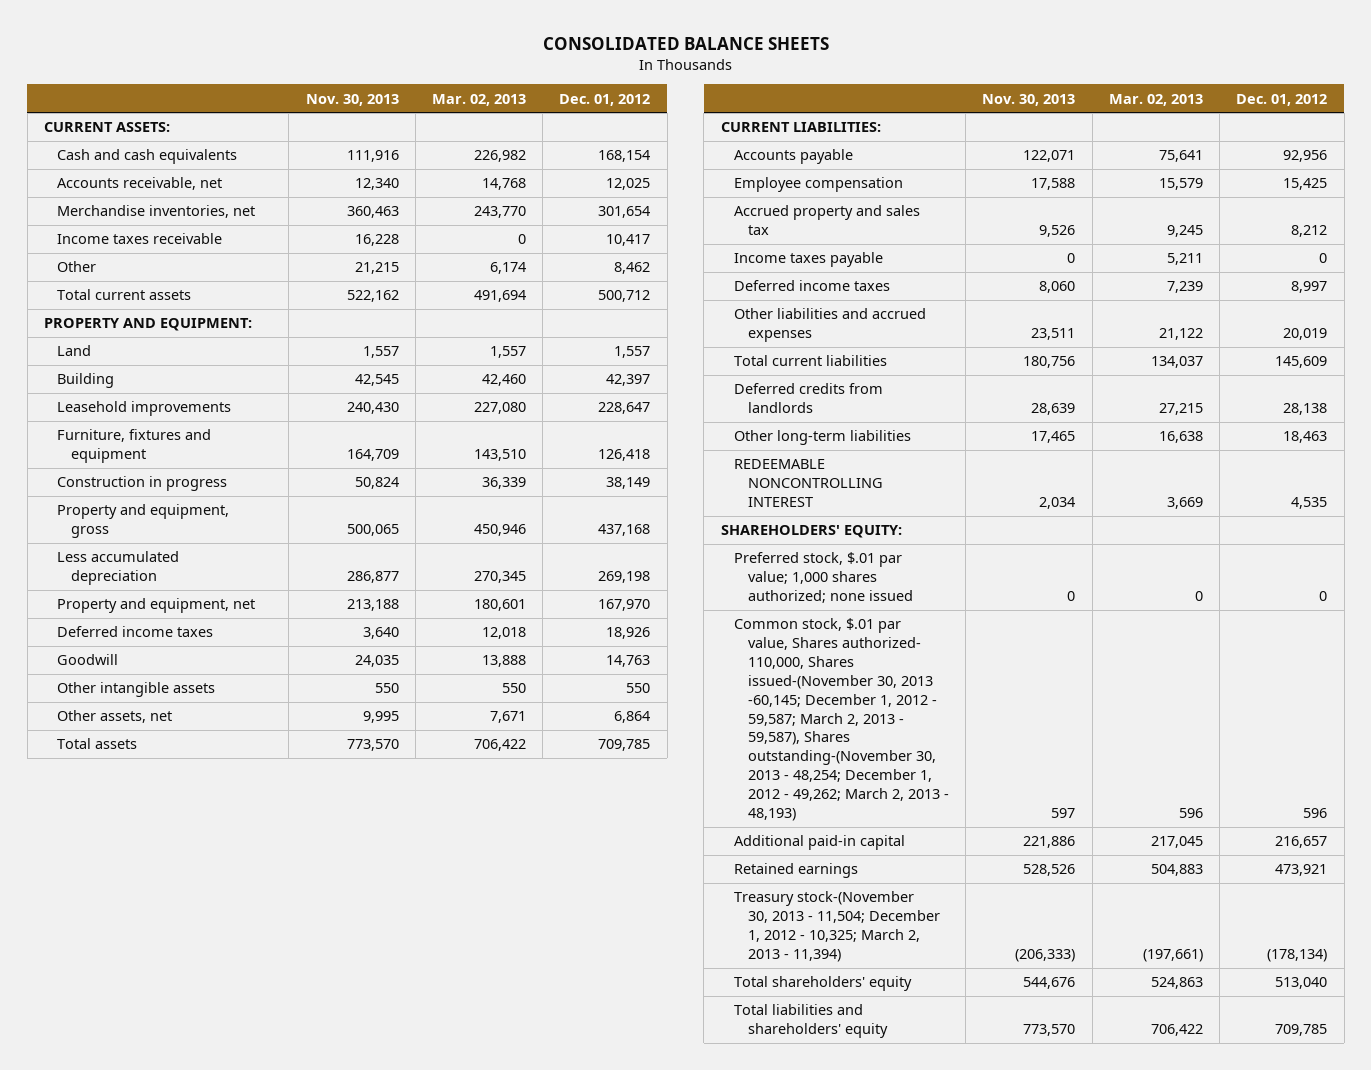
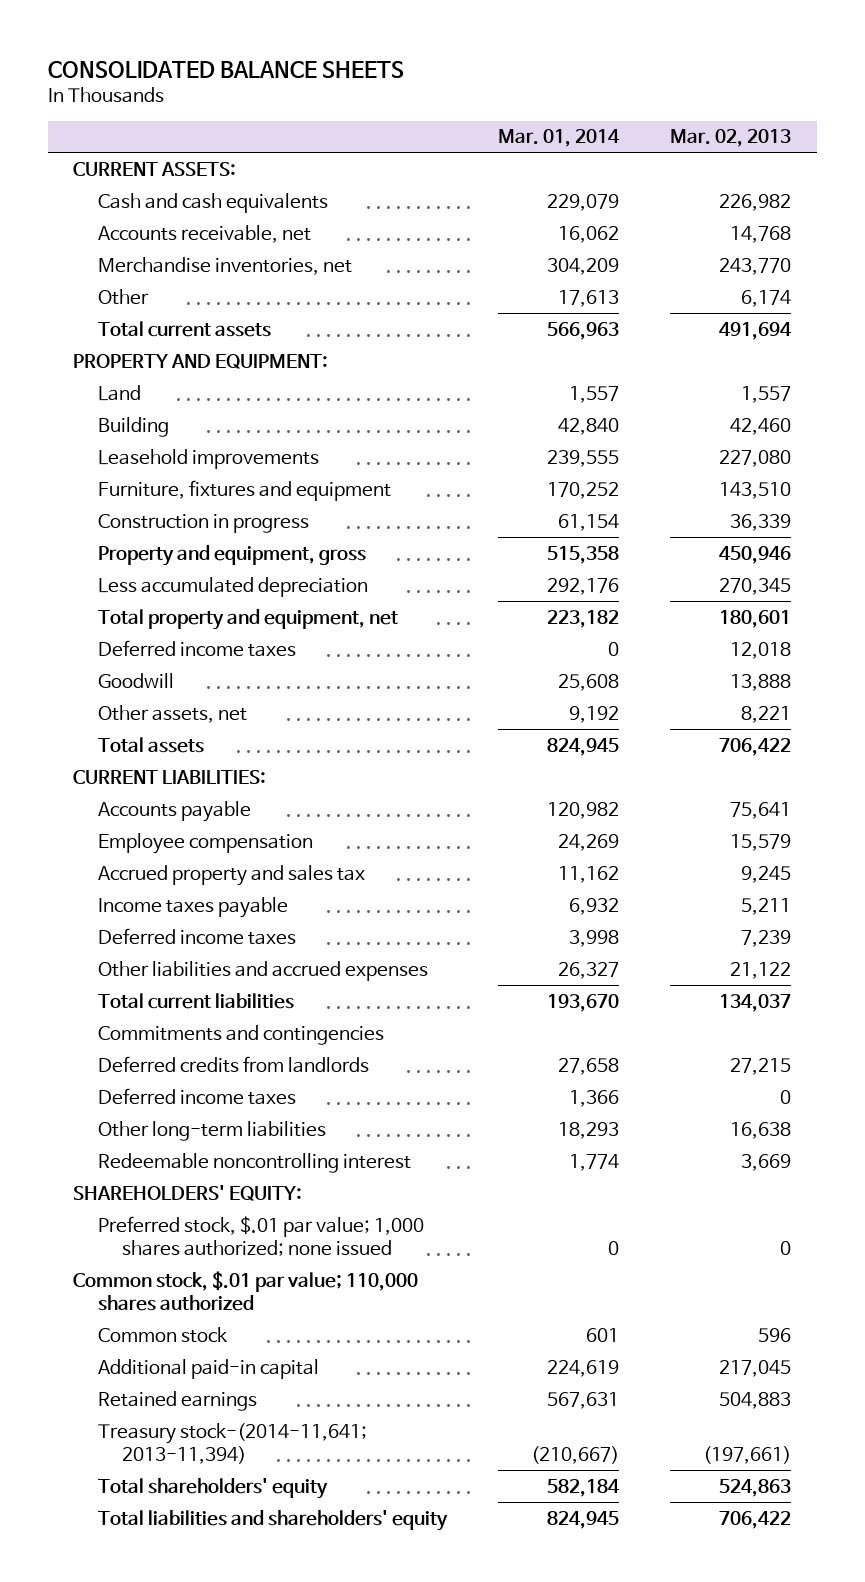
- | Nov. 30, 2013 | Mar. 02, 2013 | Dec. 01, 2012
+ | Mar. 01, 2014 | Mar. 02, 2013
- Income taxes receivable | 16,228 | 0 | 10,417
- Property and equipment, net | 213,188 | 180,601 | 167,970
+ Total property and equipment, net | 223,182 | 180,601
- Other intangible assets | 550 | 550 | 550
- Other assets, net | 9,995 | 7,671 | 6,864
+ Other assets, net | 9,192 | 8,221
+ Commitments and contingencies
+ Deferred income taxes | 1,366 | 0
- REDEEMABLE NONCONTROLLING INTEREST | 2,034 | 3,669 | 4,535
+ Redeemable noncontrolling interest | 1,774 | 3,669
- Common stock, $.01 par value, Shares authorized- 110,000, Shares issued-(November 30, 2013 -60,145; December 1, 2012 - 59,587; March 2, 2013 - 59,587), Shares outstanding-(November 30, 2013 - 48,254; December 1, 2012 - 49,262; March 2, 2013 - 48,193) | 597 | 596 | 596
+ Common stock, $.01 par value; 110,000 shares authorized
+ Common stock | 601 | 596
- Treasury stock-(November 30, 2013 - 11,504; December 1, 2012 - 10,325; March 2, 2013 - 11,394) | (206,333) | (197,661) | (178,134)
+ Treasury stock-(2014-11,641; 2013-11,394) | (210,667) | (197,661)

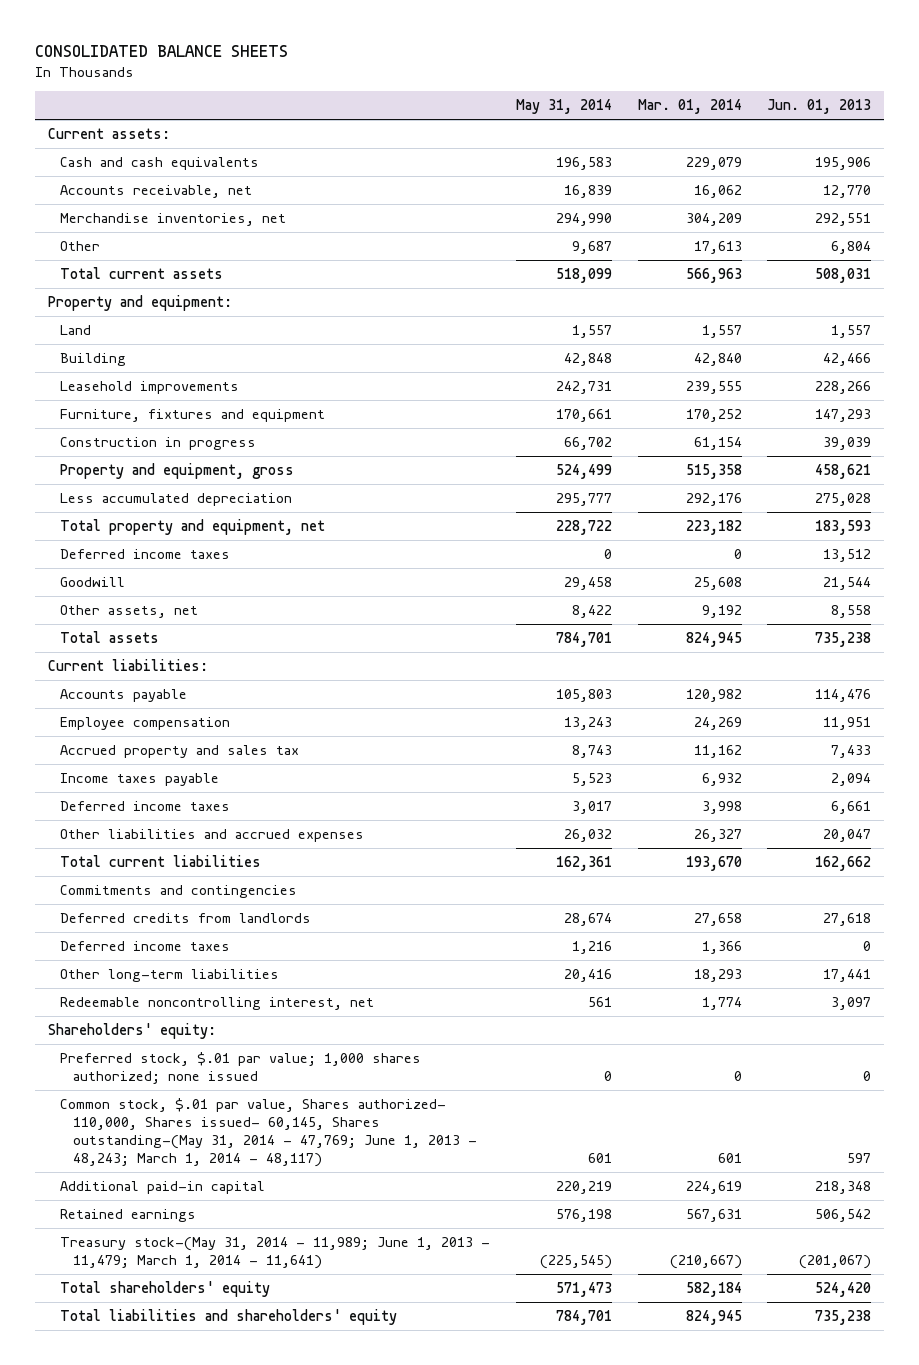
- | Mar. 01, 2014 | Mar. 02, 2013
+ | May 31, 2014 | Mar. 01, 2014 | Jun. 01, 2013
- CURRENT ASSETS:
+ Current assets:
- PROPERTY AND EQUIPMENT:
+ Property and equipment:
- CURRENT LIABILITIES:
+ Current liabilities:
- Redeemable noncontrolling interest | 1,774 | 3,669
- SHAREHOLDERS' EQUITY:
+ Redeemable noncontrolling interest, net | 561 | 1,774 | 3,097
+ Shareholders' equity:
- Common stock, $.01 par value; 110,000 shares authorized
- Common stock | 601 | 596
+ Common stock, $.01 par value, Shares authorized- 110,000, Shares issued- 60,145, Shares outstanding-(May 31, 2014 - 47,769; June 1, 2013 - 48,243; March 1, 2014 - 48,117) | 601 | 601 | 597
- Treasury stock-(2014-11,641; 2013-11,394) | (210,667) | (197,661)
+ Treasury stock-(May 31, 2014 - 11,989; June 1, 2013 - 11,479; March 1, 2014 - 11,641) | (225,545) | (210,667) | (201,067)

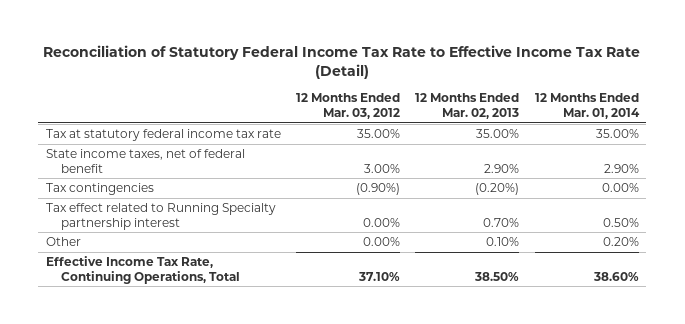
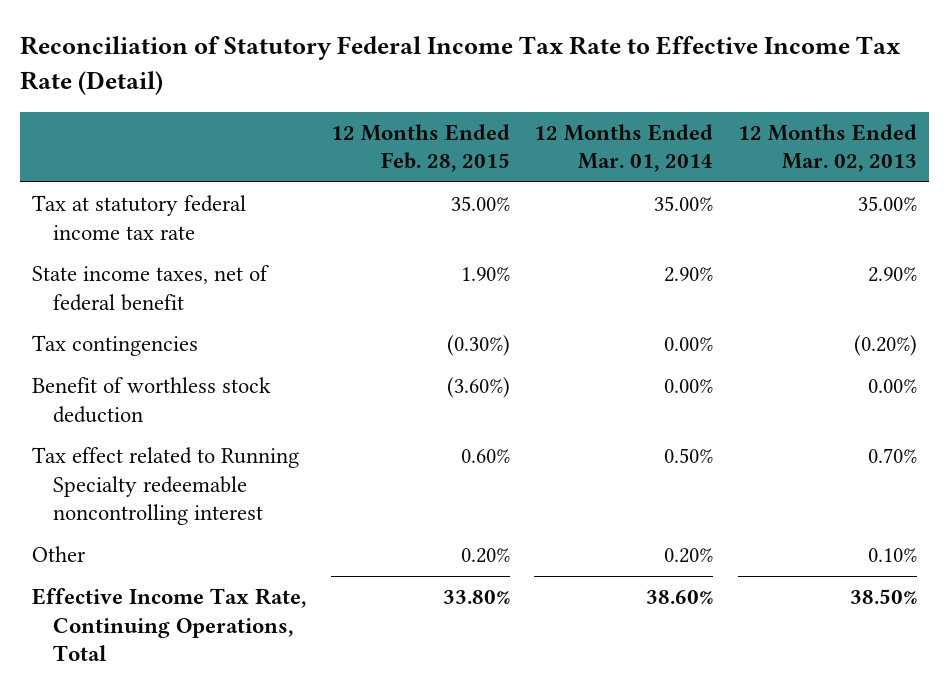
- | 12 Months Ended Mar. 03, 2012 | 12 Months Ended Mar. 02, 2013 | 12 Months Ended Mar. 01, 2014
+ | 12 Months Ended Feb. 28, 2015 | 12 Months Ended Mar. 01, 2014 | 12 Months Ended Mar. 02, 2013
- Tax effect related to Running Specialty partnership interest | 0.00% | 0.70% | 0.50%
+ Benefit of worthless stock deduction | (3.60%) | 0.00% | 0.00%
+ Tax effect related to Running Specialty redeemable noncontrolling interest | 0.60% | 0.50% | 0.70%

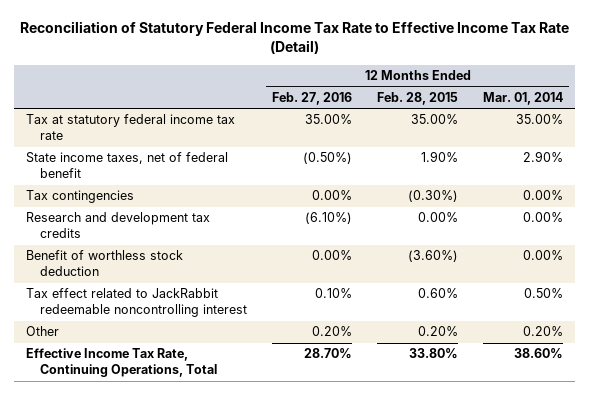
- | 12 Months Ended Feb. 28, 2015 | 12 Months Ended Mar. 01, 2014 | 12 Months Ended Mar. 02, 2013
+ | 12 Months Ended Feb. 27, 2016 | 12 Months Ended Feb. 28, 2015 | 12 Months Ended Mar. 01, 2014
+ Research and development tax credits | (6.10%) | 0.00% | 0.00%
- Tax effect related to Running Specialty redeemable noncontrolling interest | 0.60% | 0.50% | 0.70%
+ Tax effect related to JackRabbit redeemable noncontrolling interest | 0.10% | 0.60% | 0.50%

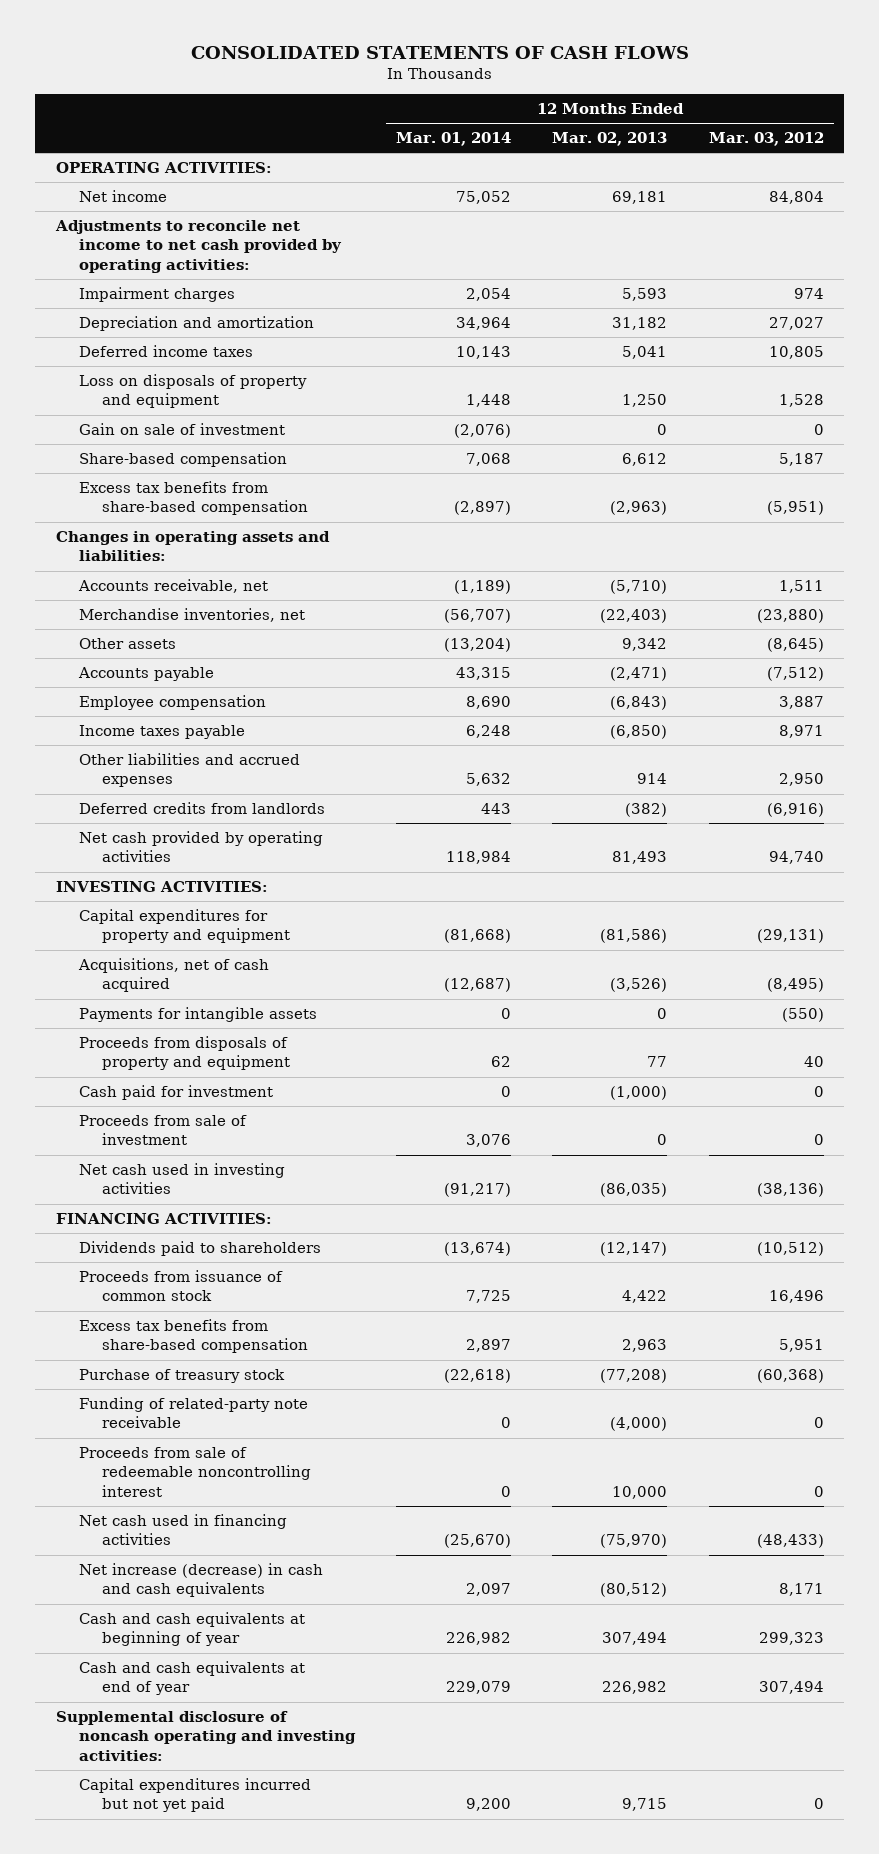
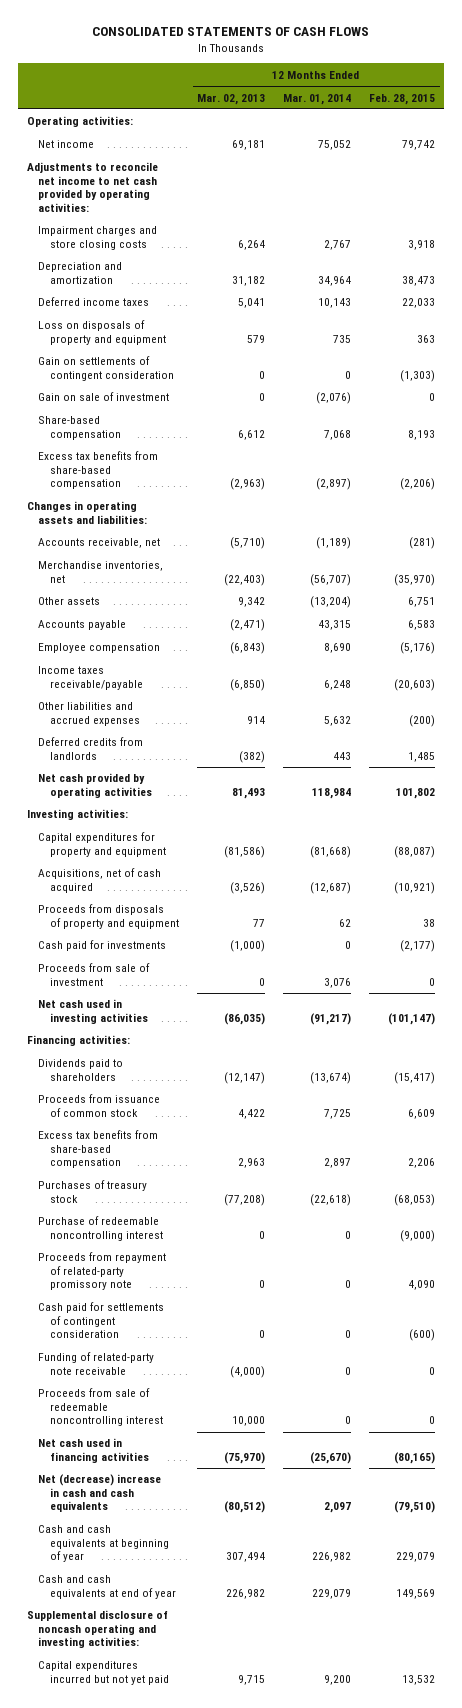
- | 12 Months Ended Mar. 01, 2014 | 12 Months Ended Mar. 02, 2013 | 12 Months Ended Mar. 03, 2012
+ | 12 Months Ended Mar. 02, 2013 | 12 Months Ended Mar. 01, 2014 | 12 Months Ended Feb. 28, 2015
- OPERATING ACTIVITIES:
+ Operating activities:
- Impairment charges | 2,054 | 5,593 | 974
+ Impairment charges and store closing costs | 6,264 | 2,767 | 3,918
- Loss on disposals of property and equipment | 1,448 | 1,250 | 1,528
+ Loss on disposals of property and equipment | 579 | 735 | 363
+ Gain on settlements of contingent consideration | 0 | 0 | (1,303)
- Income taxes payable | 6,248 | (6,850) | 8,971
+ Income taxes receivable/payable | (6,850) | 6,248 | (20,603)
- INVESTING ACTIVITIES:
+ Investing activities:
- Payments for intangible assets | 0 | 0 | (550)
- Cash paid for investment | 0 | (1,000) | 0
+ Cash paid for investments | (1,000) | 0 | (2,177)
- FINANCING ACTIVITIES:
+ Financing activities:
- Purchase of treasury stock | (22,618) | (77,208) | (60,368)
+ Purchases of treasury stock | (77,208) | (22,618) | (68,053)
+ Purchase of redeemable noncontrolling interest | 0 | 0 | (9,000)
+ Proceeds from repayment of related-party promissory note | 0 | 0 | 4,090
+ Cash paid for settlements of contingent consideration | 0 | 0 | (600)
- Net increase (decrease) in cash and cash equivalents | 2,097 | (80,512) | 8,171
+ Net (decrease) increase in cash and cash equivalents | (80,512) | 2,097 | (79,510)

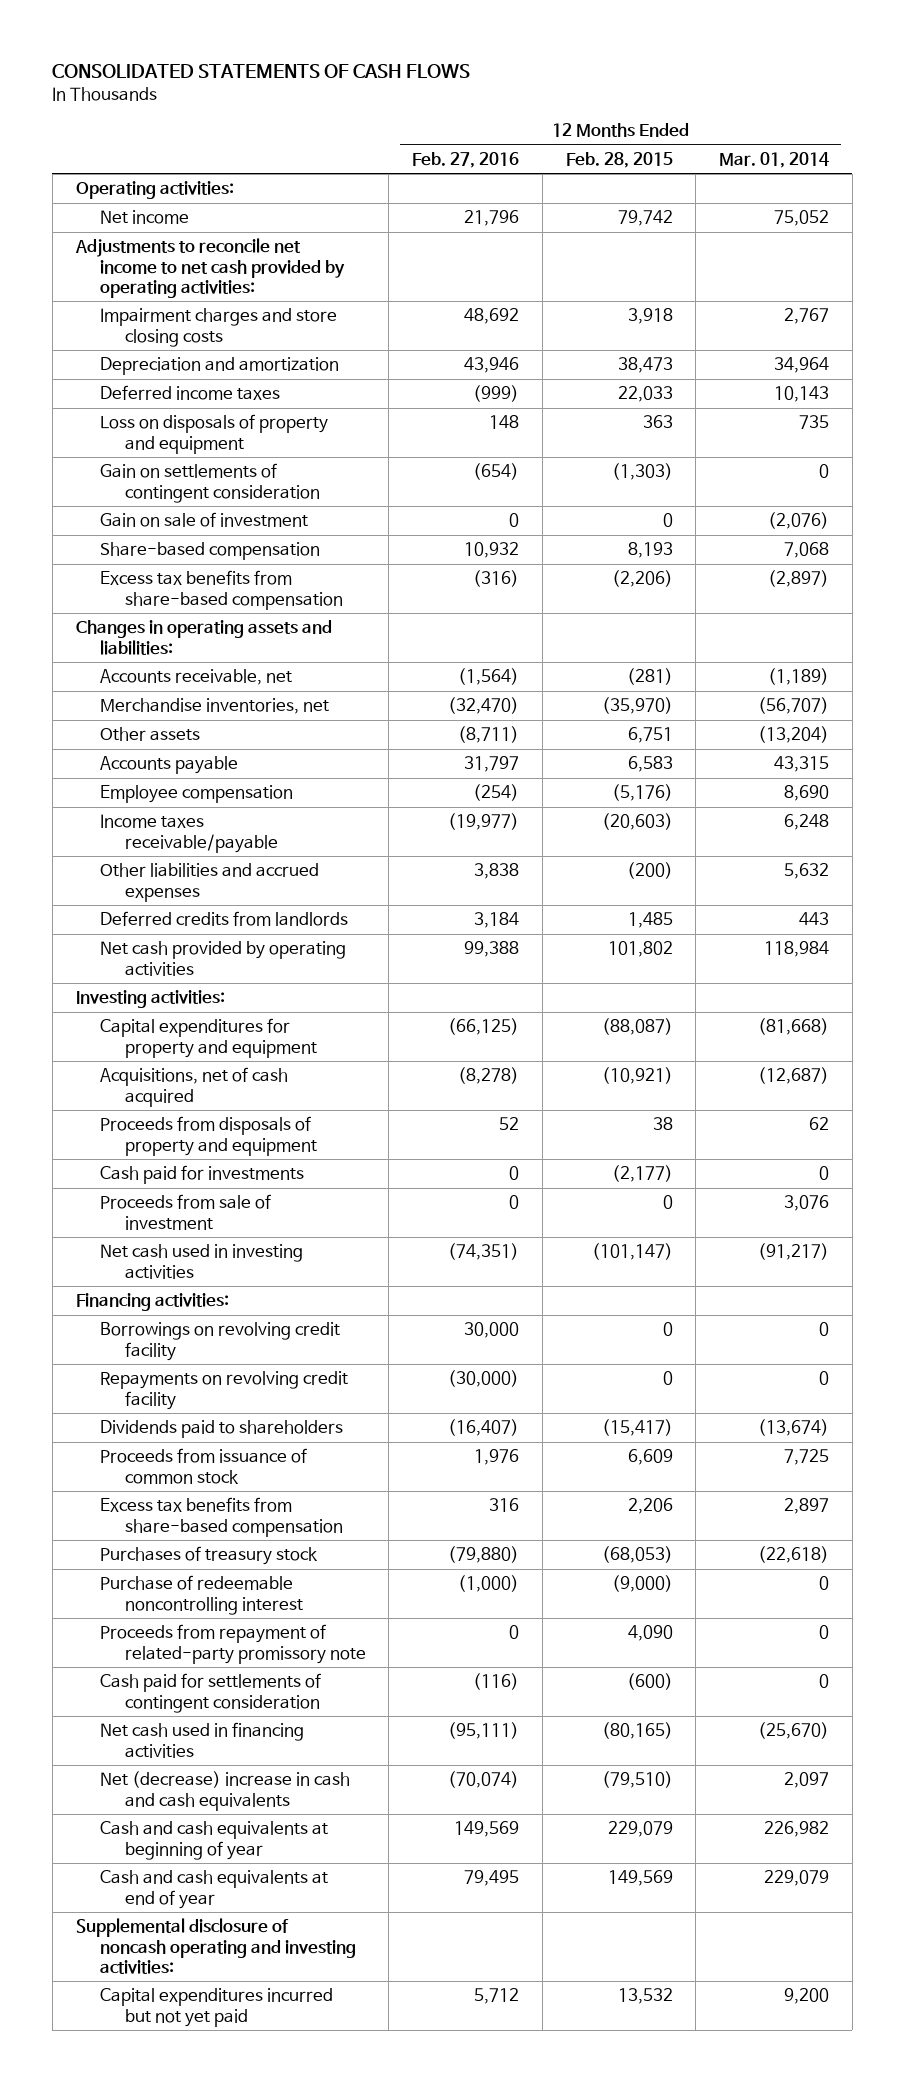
- | 12 Months Ended Mar. 02, 2013 | 12 Months Ended Mar. 01, 2014 | 12 Months Ended Feb. 28, 2015
+ | 12 Months Ended Feb. 27, 2016 | 12 Months Ended Feb. 28, 2015 | 12 Months Ended Mar. 01, 2014
+ Borrowings on revolving credit facility | 30,000 | 0 | 0
+ Repayments on revolving credit facility | (30,000) | 0 | 0
- Funding of related-party note receivable | (4,000) | 0 | 0
- Proceeds from sale of redeemable noncontrolling interest | 10,000 | 0 | 0

